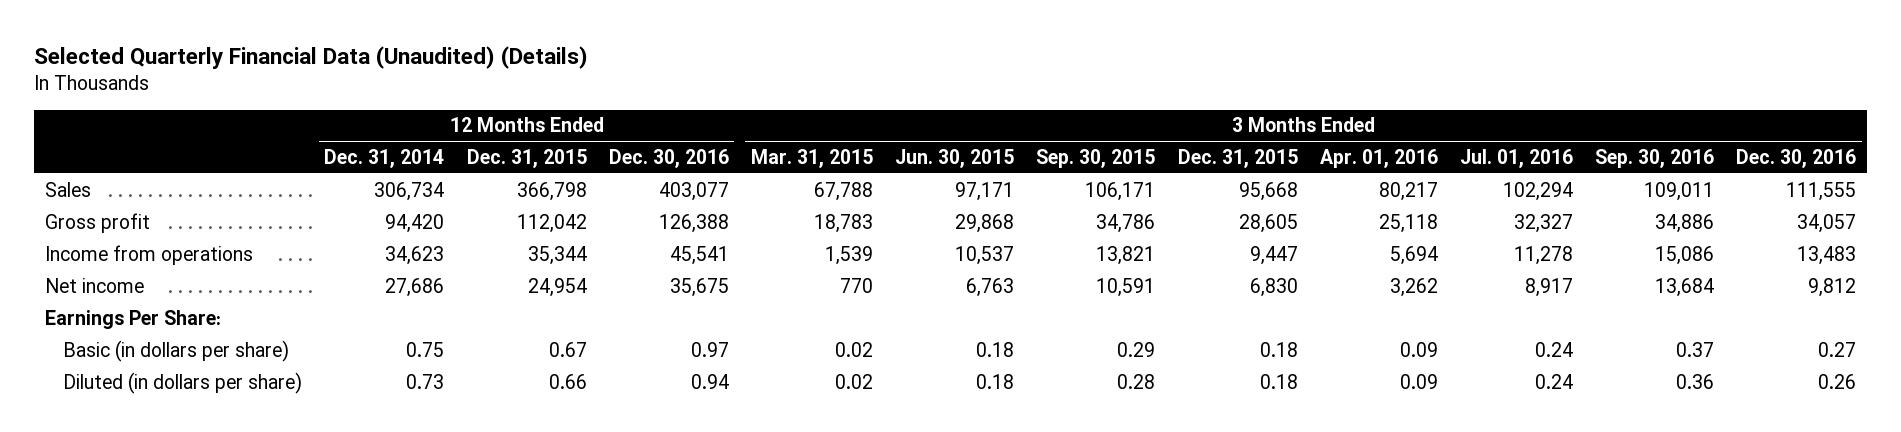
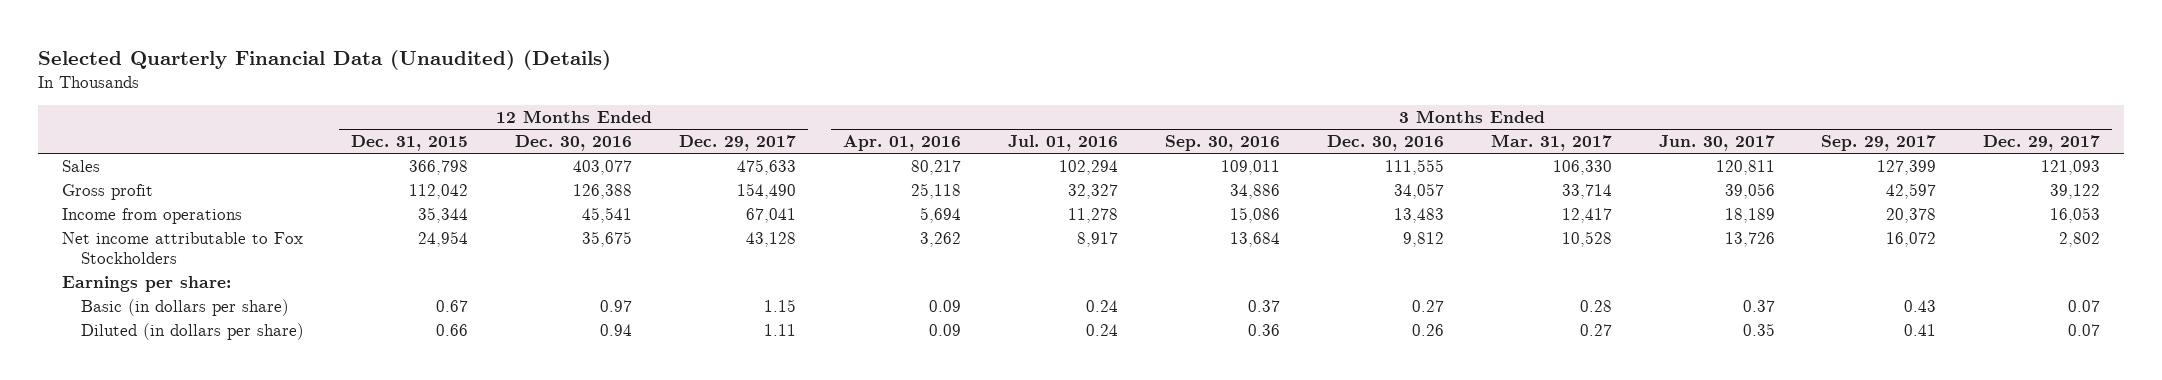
- | 12 Months Ended Dec. 31, 2014 | 12 Months Ended Dec. 31, 2015 | 12 Months Ended Dec. 30, 2016 | 3 Months Ended Mar. 31, 2015 | 3 Months Ended Jun. 30, 2015 | 3 Months Ended Sep. 30, 2015 | 3 Months Ended Dec. 31, 2015 | 3 Months Ended Apr. 01, 2016 | 3 Months Ended Jul. 01, 2016 | 3 Months Ended Sep. 30, 2016 | 3 Months Ended Dec. 30, 2016
+ | 12 Months Ended Dec. 31, 2015 | 12 Months Ended Dec. 30, 2016 | 12 Months Ended Dec. 29, 2017 | 3 Months Ended Apr. 01, 2016 | 3 Months Ended Jul. 01, 2016 | 3 Months Ended Sep. 30, 2016 | 3 Months Ended Dec. 30, 2016 | 3 Months Ended Mar. 31, 2017 | 3 Months Ended Jun. 30, 2017 | 3 Months Ended Sep. 29, 2017 | 3 Months Ended Dec. 29, 2017
- Net income | 27,686 | 24,954 | 35,675 | 770 | 6,763 | 10,591 | 6,830 | 3,262 | 8,917 | 13,684 | 9,812
- Earnings Per Share:
+ Net income attributable to Fox Stockholders | 24,954 | 35,675 | 43,128 | 3,262 | 8,917 | 13,684 | 9,812 | 10,528 | 13,726 | 16,072 | 2,802
+ Earnings per share:

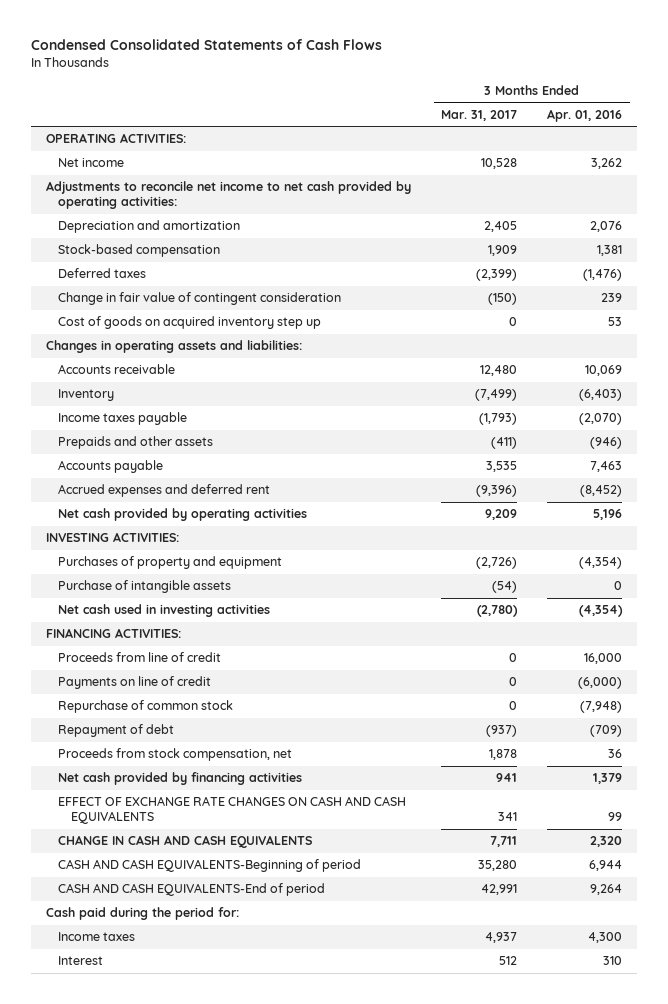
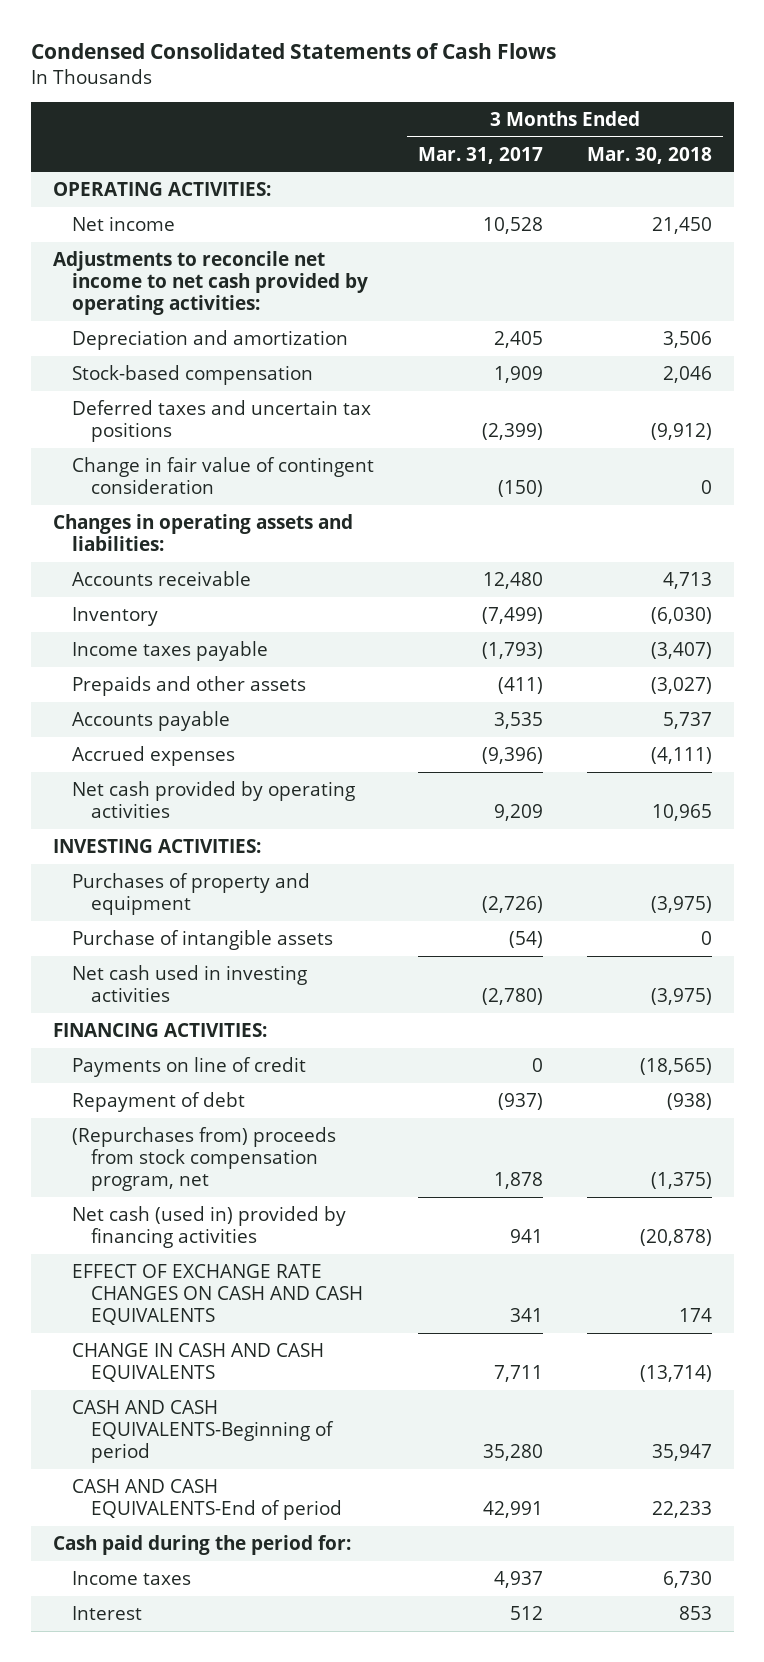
- | 3 Months Ended Mar. 31, 2017 | 3 Months Ended Apr. 01, 2016
+ | 3 Months Ended Mar. 31, 2017 | 3 Months Ended Mar. 30, 2018
- Deferred taxes | (2,399) | (1,476)
+ Deferred taxes and uncertain tax positions | (2,399) | (9,912)
- Cost of goods on acquired inventory step up | 0 | 53
- Accrued expenses and deferred rent | (9,396) | (8,452)
+ Accrued expenses | (9,396) | (4,111)
- Proceeds from line of credit | 0 | 16,000
- Repurchase of common stock | 0 | (7,948)
- Proceeds from stock compensation, net | 1,878 | 36
- Net cash provided by financing activities | 941 | 1,379
+ (Repurchases from) proceeds from stock compensation program, net | 1,878 | (1,375)
+ Net cash (used in) provided by financing activities | 941 | (20,878)

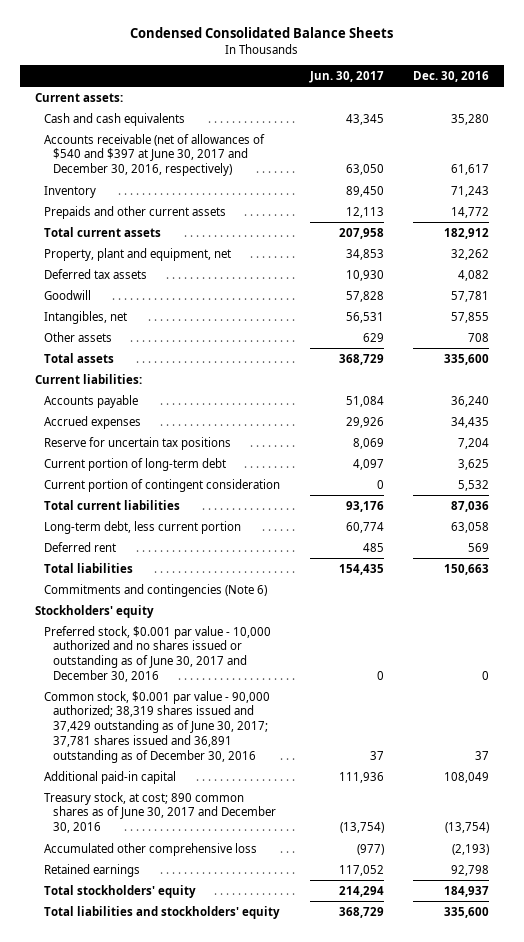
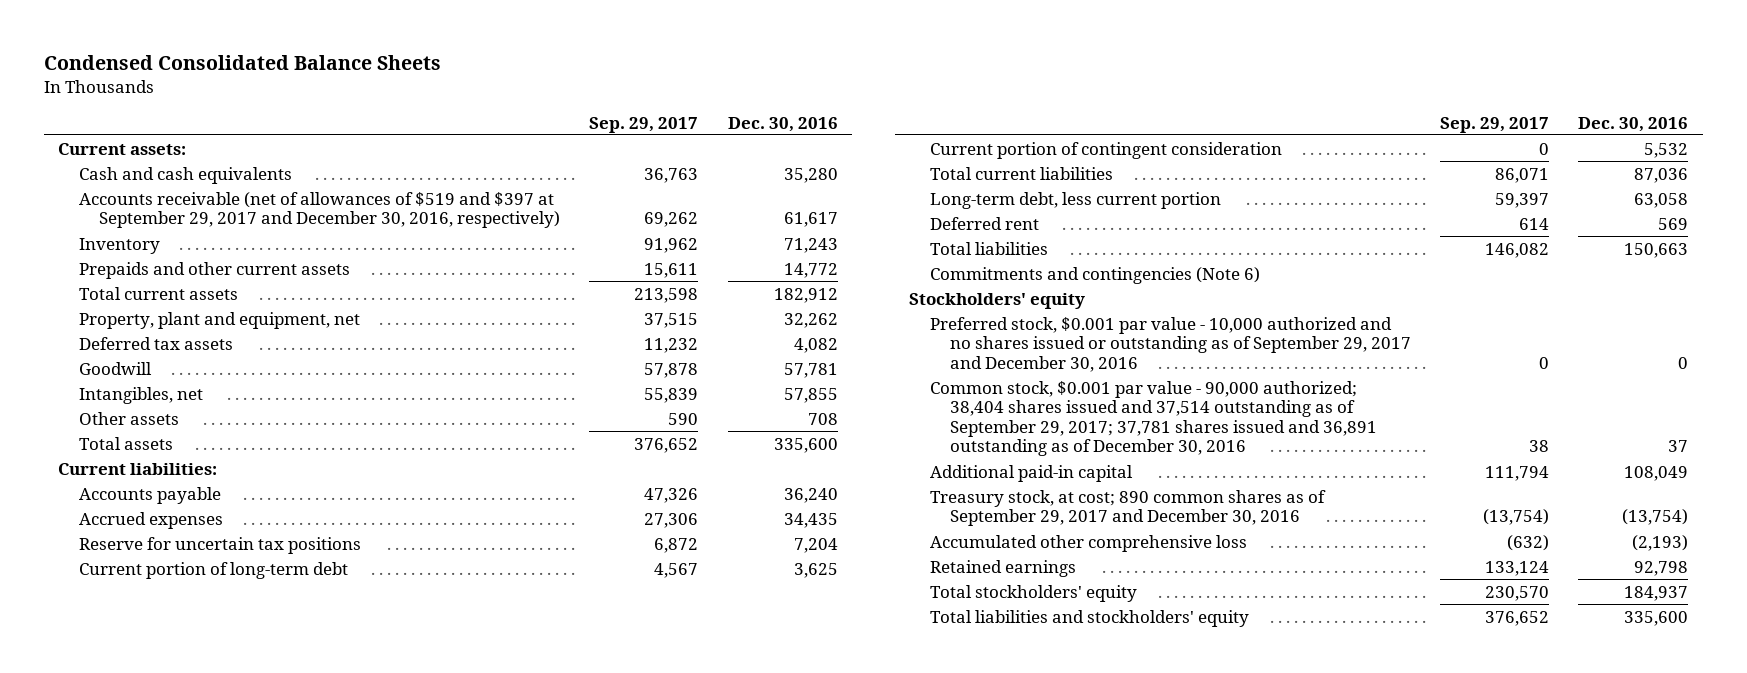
- | Jun. 30, 2017 | Dec. 30, 2016
+ | Sep. 29, 2017 | Dec. 30, 2016
- Accounts receivable (net of allowances of $540 and $397 at June 30, 2017 and December 30, 2016, respectively) | 63,050 | 61,617
+ Accounts receivable (net of allowances of $519 and $397 at September 29, 2017 and December 30, 2016, respectively) | 69,262 | 61,617
- Preferred stock, $0.001 par value - 10,000 authorized and no shares issued or outstanding as of June 30, 2017 and December 30, 2016 | 0 | 0
- Common stock, $0.001 par value - 90,000 authorized; 38,319 shares issued and 37,429 outstanding as of June 30, 2017; 37,781 shares issued and 36,891 outstanding as of December 30, 2016 | 37 | 37
+ Preferred stock, $0.001 par value - 10,000 authorized and no shares issued or outstanding as of September 29, 2017 and December 30, 2016 | 0 | 0
+ Common stock, $0.001 par value - 90,000 authorized; 38,404 shares issued and 37,514 outstanding as of September 29, 2017; 37,781 shares issued and 36,891 outstanding as of December 30, 2016 | 38 | 37
- Treasury stock, at cost; 890 common shares as of June 30, 2017 and December 30, 2016 | (13,754) | (13,754)
+ Treasury stock, at cost; 890 common shares as of September 29, 2017 and December 30, 2016 | (13,754) | (13,754)

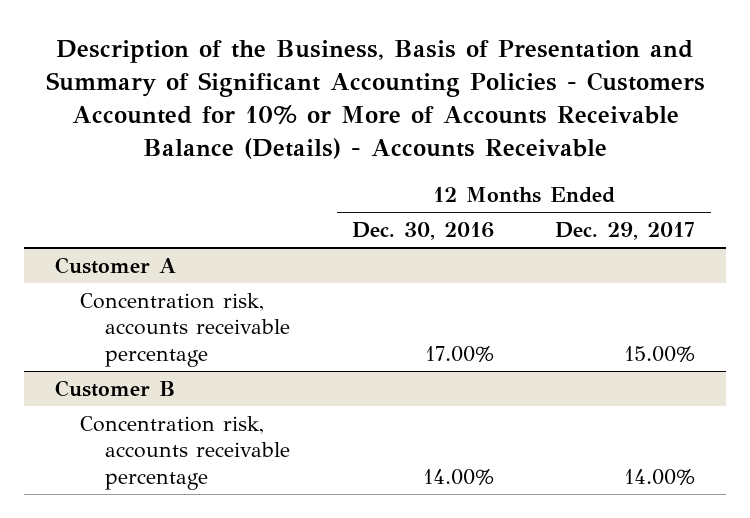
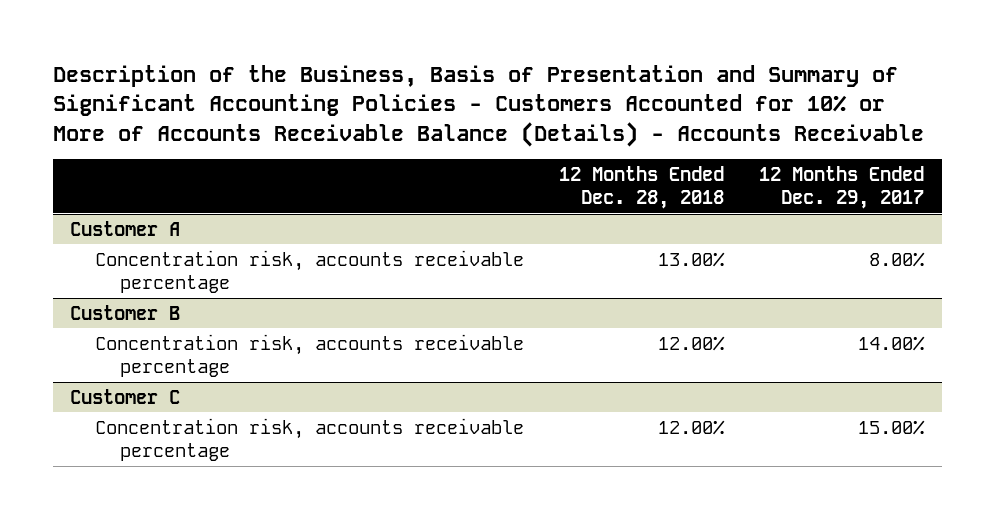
- | 12 Months Ended Dec. 30, 2016 | 12 Months Ended Dec. 29, 2017
+ | 12 Months Ended Dec. 28, 2018 | 12 Months Ended Dec. 29, 2017
@ Customer A
- Concentration risk, accounts receivable percentage | 17.00% | 15.00%
+ Concentration risk, accounts receivable percentage | 13.00% | 8.00%
+ Customer C
+ Concentration risk, accounts receivable percentage | 12.00% | 15.00%

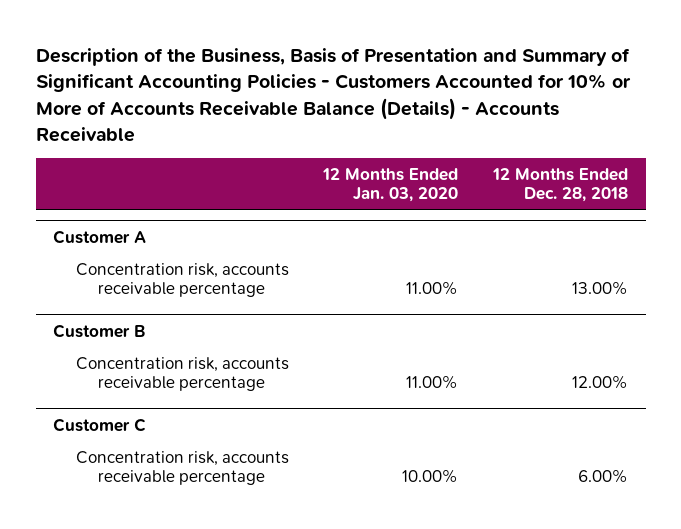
- | 12 Months Ended Dec. 28, 2018 | 12 Months Ended Dec. 29, 2017
+ | 12 Months Ended Jan. 03, 2020 | 12 Months Ended Dec. 28, 2018
@ Customer C
- Concentration risk, accounts receivable percentage | 12.00% | 15.00%
+ Concentration risk, accounts receivable percentage | 10.00% | 6.00%

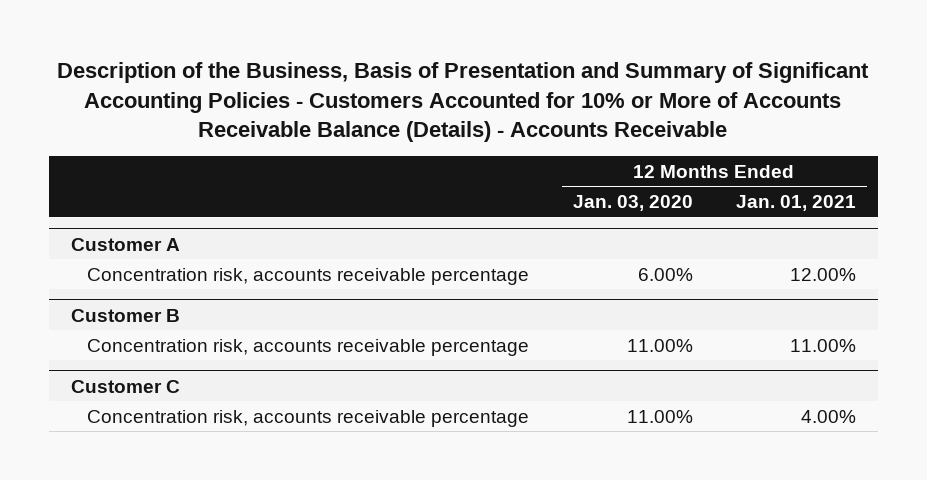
- | 12 Months Ended Jan. 03, 2020 | 12 Months Ended Dec. 28, 2018
+ | 12 Months Ended Jan. 03, 2020 | 12 Months Ended Jan. 01, 2021
@ Customer A
- Concentration risk, accounts receivable percentage | 11.00% | 13.00%
+ Concentration risk, accounts receivable percentage | 6.00% | 12.00%
@ Customer C
- Concentration risk, accounts receivable percentage | 10.00% | 6.00%
+ Concentration risk, accounts receivable percentage | 11.00% | 4.00%

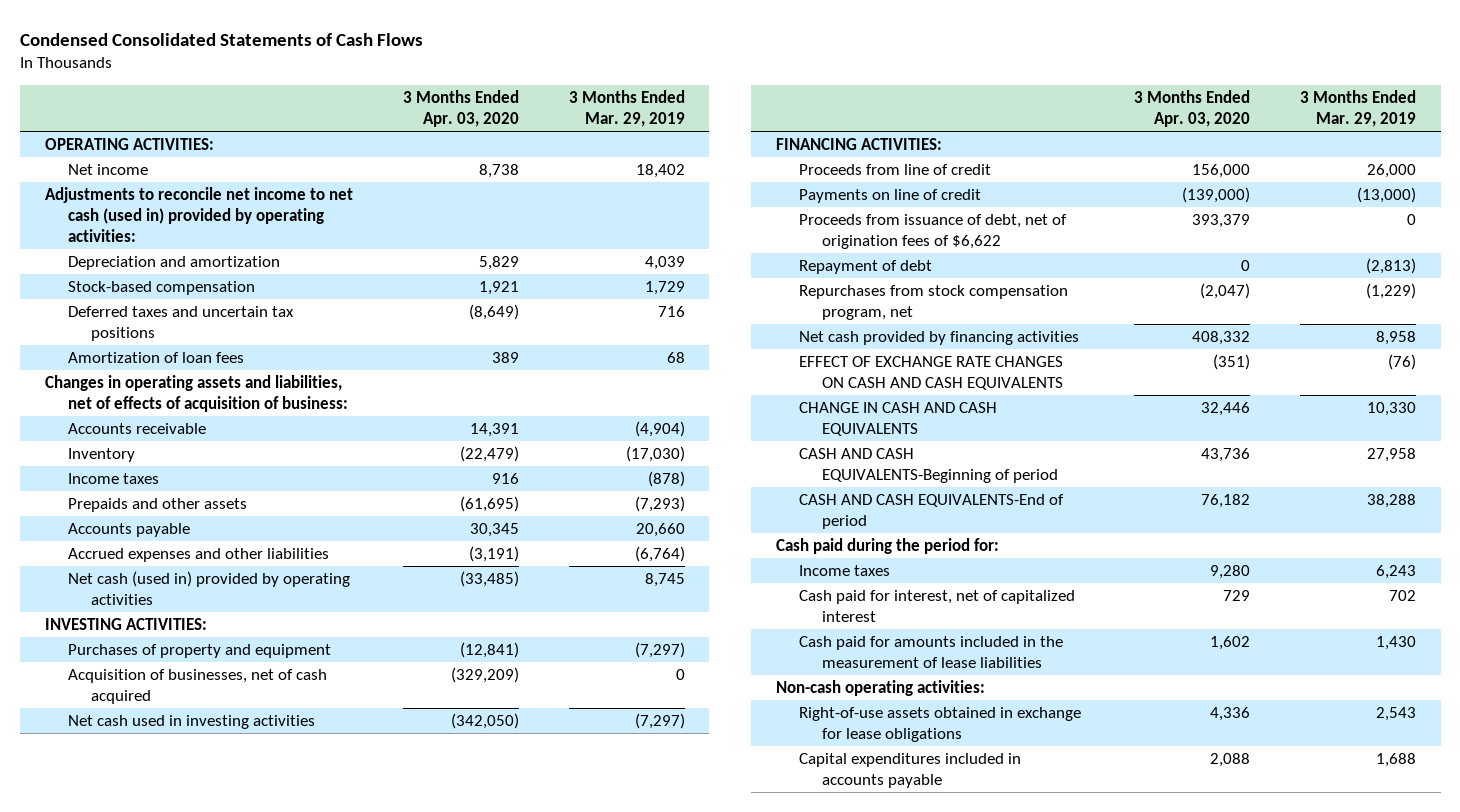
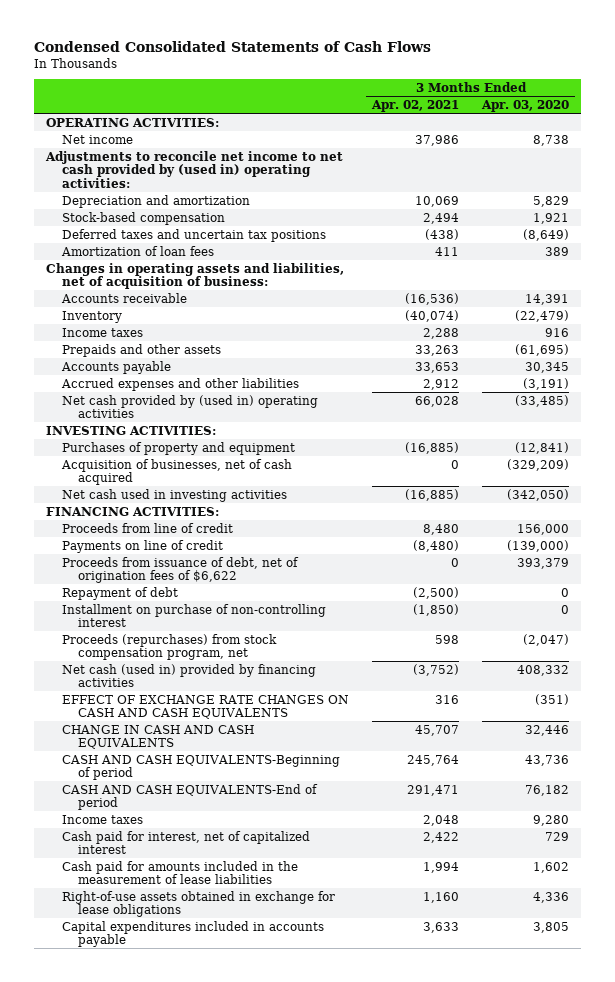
- | 3 Months Ended Apr. 03, 2020 | 3 Months Ended Mar. 29, 2019
+ | 3 Months Ended Apr. 02, 2021 | 3 Months Ended Apr. 03, 2020
- Adjustments to reconcile net income to net cash (used in) provided by operating activities:
+ Adjustments to reconcile net income to net cash provided by (used in) operating activities:
- Changes in operating assets and liabilities, net of effects of acquisition of business:
+ Changes in operating assets and liabilities, net of acquisition of business:
- Net cash (used in) provided by operating activities | (33,485) | 8,745
+ Net cash provided by (used in) operating activities | 66,028 | (33,485)
- Repurchases from stock compensation program, net | (2,047) | (1,229)
- Net cash provided by financing activities | 408,332 | 8,958
+ Installment on purchase of non-controlling interest | (1,850) | 0
+ Proceeds (repurchases) from stock compensation program, net | 598 | (2,047)
+ Net cash (used in) provided by financing activities | (3,752) | 408,332
- Cash paid during the period for:
- Non-cash operating activities:
- Capital expenditures included in accounts payable | 2,088 | 1,688
+ Capital expenditures included in accounts payable | 3,633 | 3,805

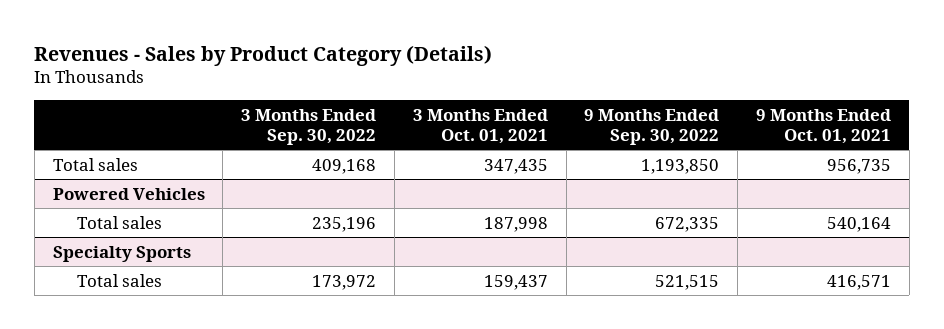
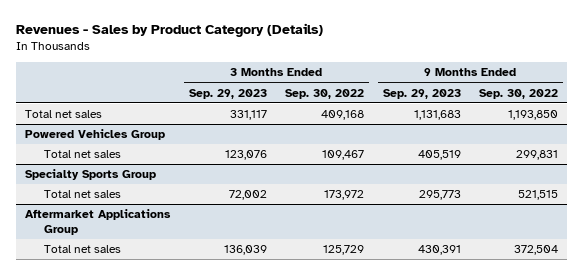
- | 3 Months Ended Sep. 30, 2022 | 3 Months Ended Oct. 01, 2021 | 9 Months Ended Sep. 30, 2022 | 9 Months Ended Oct. 01, 2021
+ | 3 Months Ended Sep. 29, 2023 | 3 Months Ended Sep. 30, 2022 | 9 Months Ended Sep. 29, 2023 | 9 Months Ended Sep. 30, 2022
- Total sales | 409,168 | 347,435 | 1,193,850 | 956,735
- Powered Vehicles
- Total sales | 235,196 | 187,998 | 672,335 | 540,164
- Specialty Sports
- Total sales | 173,972 | 159,437 | 521,515 | 416,571
+ Total net sales | 331,117 | 409,168 | 1,131,683 | 1,193,850
+ Powered Vehicles Group
+ Total net sales | 123,076 | 109,467 | 405,519 | 299,831
+ Specialty Sports Group
+ Total net sales | 72,002 | 173,972 | 295,773 | 521,515
+ Aftermarket Applications Group
+ Total net sales | 136,039 | 125,729 | 430,391 | 372,504

